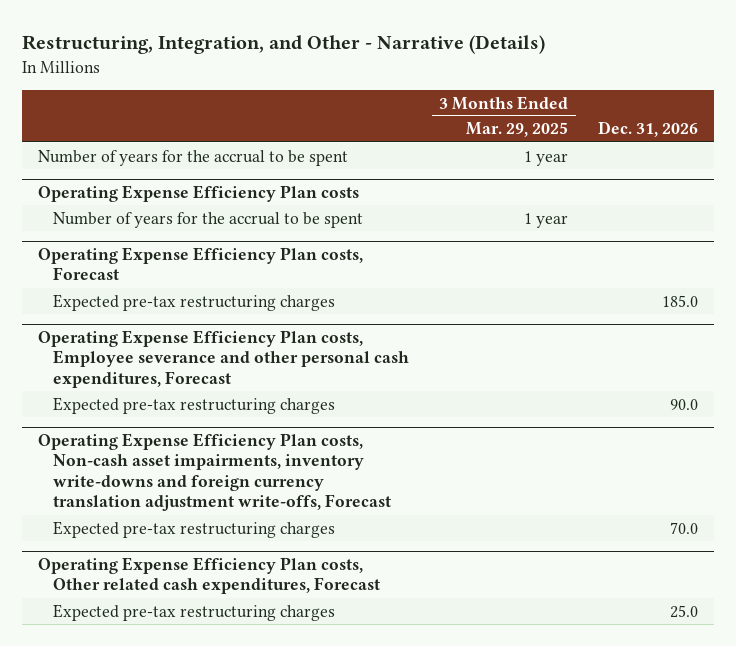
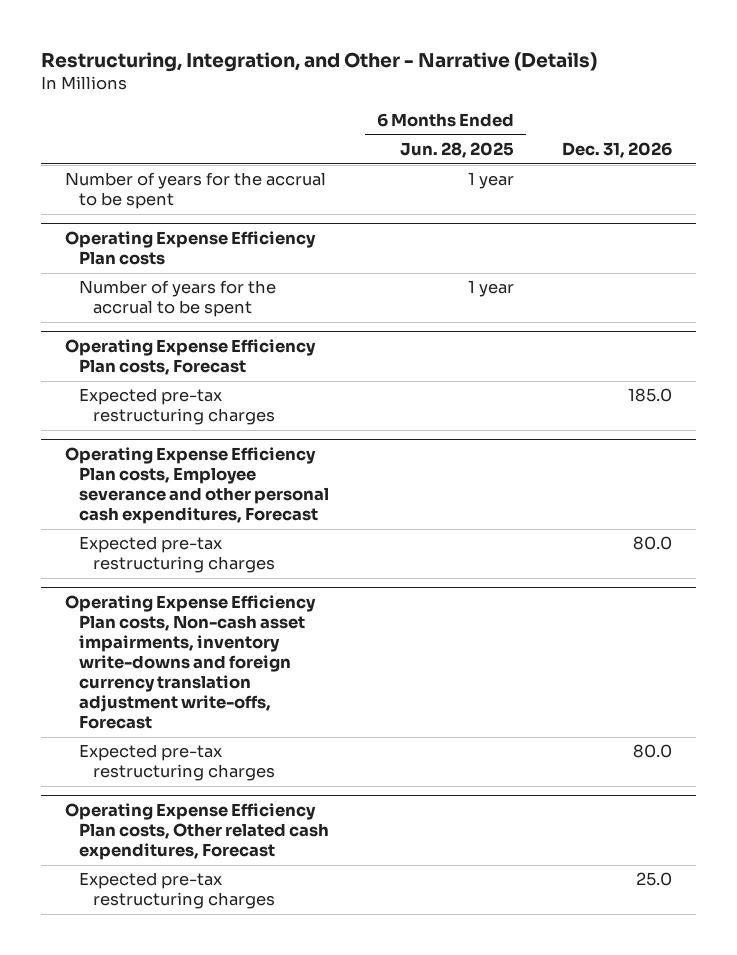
- | 3 Months Ended Mar. 29, 2025 | Dec. 31, 2026
+ | 6 Months Ended Jun. 28, 2025 | Dec. 31, 2026
@ Operating Expense Efficiency Plan costs, Employee severance and other personal cash expenditures, Forecast
- Expected pre-tax restructuring charges | | 90.0
+ Expected pre-tax restructuring charges | | 80.0
@ Operating Expense Efficiency Plan costs, Non-cash asset impairments, inventory write-downs and foreign currency translation adjustment write-offs, Forecast
- Expected pre-tax restructuring charges | | 70.0
+ Expected pre-tax restructuring charges | | 80.0

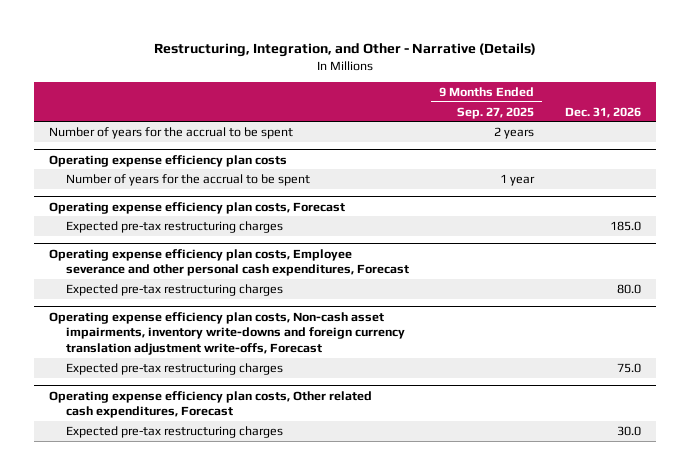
- | 6 Months Ended Jun. 28, 2025 | Dec. 31, 2026
+ | 9 Months Ended Sep. 27, 2025 | Dec. 31, 2026
- Operating Expense Efficiency Plan costs
+ Operating expense efficiency plan costs
- Operating Expense Efficiency Plan costs, Forecast
+ Operating expense efficiency plan costs, Forecast
- Operating Expense Efficiency Plan costs, Employee severance and other personal cash expenditures, Forecast
- Expected pre-tax restructuring charges | | 80.0
- Operating Expense Efficiency Plan costs, Non-cash asset impairments, inventory write-downs and foreign currency translation adjustment write-offs, Forecast
+ Operating expense efficiency plan costs, Employee severance and other personal cash expenditures, Forecast
- Operating Expense Efficiency Plan costs, Other related cash expenditures, Forecast
- Expected pre-tax restructuring charges | | 25.0
+ Operating expense efficiency plan costs, Non-cash asset impairments, inventory write-downs and foreign currency translation adjustment write-offs, Forecast
+ Expected pre-tax restructuring charges | | 75.0
+ Operating expense efficiency plan costs, Other related cash expenditures, Forecast
+ Expected pre-tax restructuring charges | | 30.0

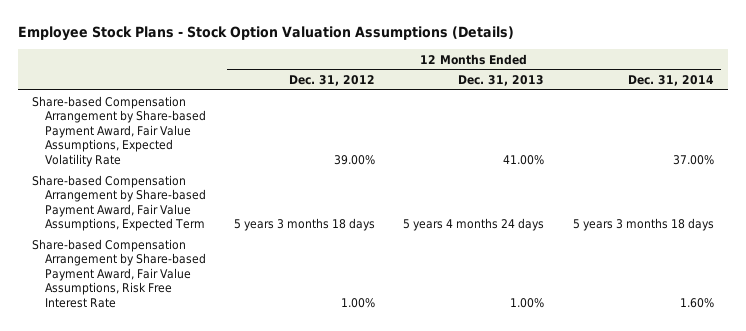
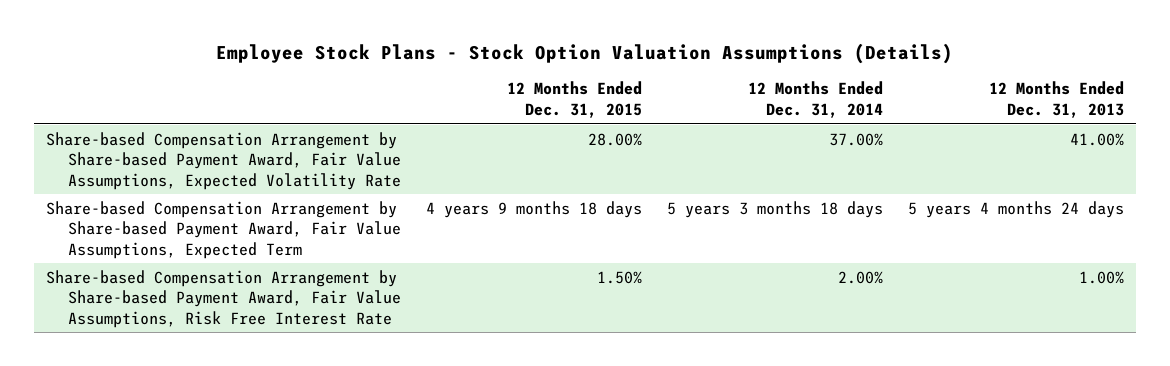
- | 12 Months Ended Dec. 31, 2012 | 12 Months Ended Dec. 31, 2013 | 12 Months Ended Dec. 31, 2014
+ | 12 Months Ended Dec. 31, 2015 | 12 Months Ended Dec. 31, 2014 | 12 Months Ended Dec. 31, 2013
- Share-based Compensation Arrangement by Share-based Payment Award, Fair Value Assumptions, Risk Free Interest Rate | 1.00% | 1.00% | 1.60%
+ Share-based Compensation Arrangement by Share-based Payment Award, Fair Value Assumptions, Risk Free Interest Rate | 1.50% | 2.00% | 1.00%

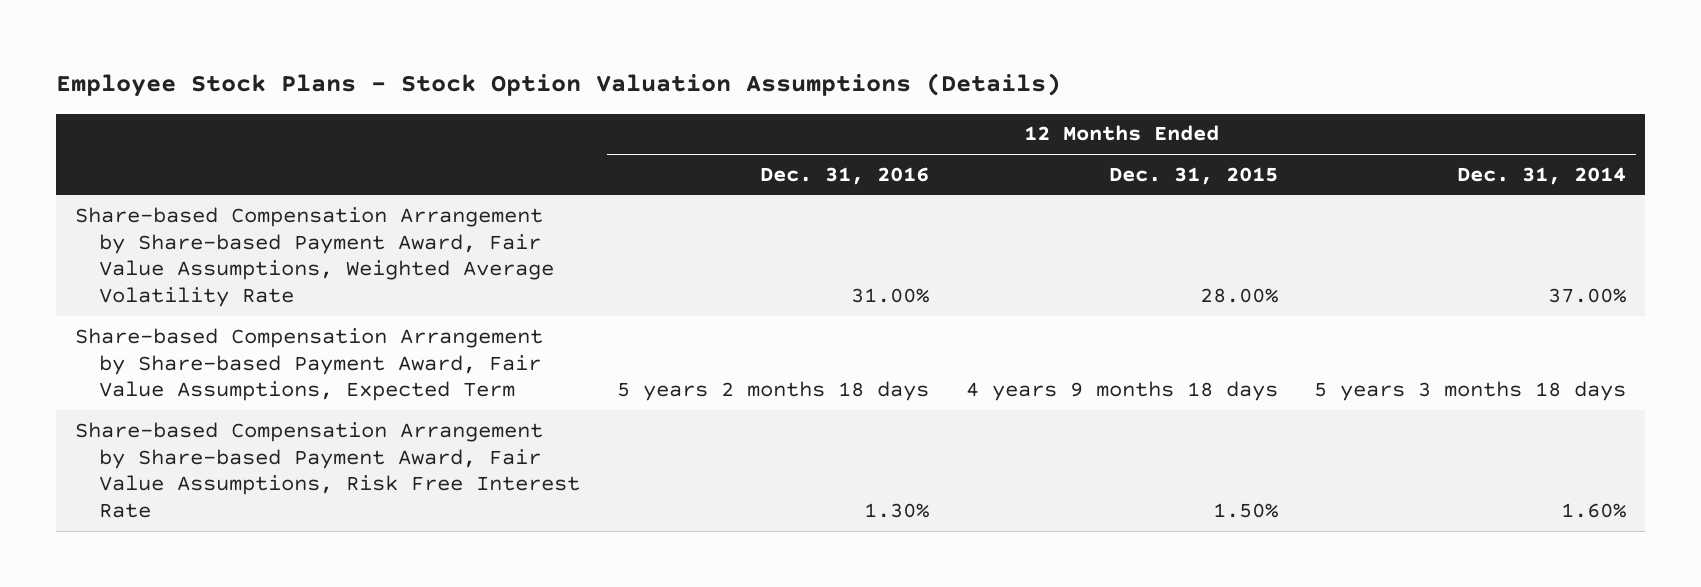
- | 12 Months Ended Dec. 31, 2015 | 12 Months Ended Dec. 31, 2014 | 12 Months Ended Dec. 31, 2013
+ | 12 Months Ended Dec. 31, 2016 | 12 Months Ended Dec. 31, 2015 | 12 Months Ended Dec. 31, 2014
- Share-based Compensation Arrangement by Share-based Payment Award, Fair Value Assumptions, Expected Volatility Rate | 28.00% | 37.00% | 41.00%
+ Share-based Compensation Arrangement by Share-based Payment Award, Fair Value Assumptions, Weighted Average Volatility Rate | 31.00% | 28.00% | 37.00%
- Share-based Compensation Arrangement by Share-based Payment Award, Fair Value Assumptions, Risk Free Interest Rate | 1.50% | 2.00% | 1.00%
+ Share-based Compensation Arrangement by Share-based Payment Award, Fair Value Assumptions, Risk Free Interest Rate | 1.30% | 1.50% | 1.60%

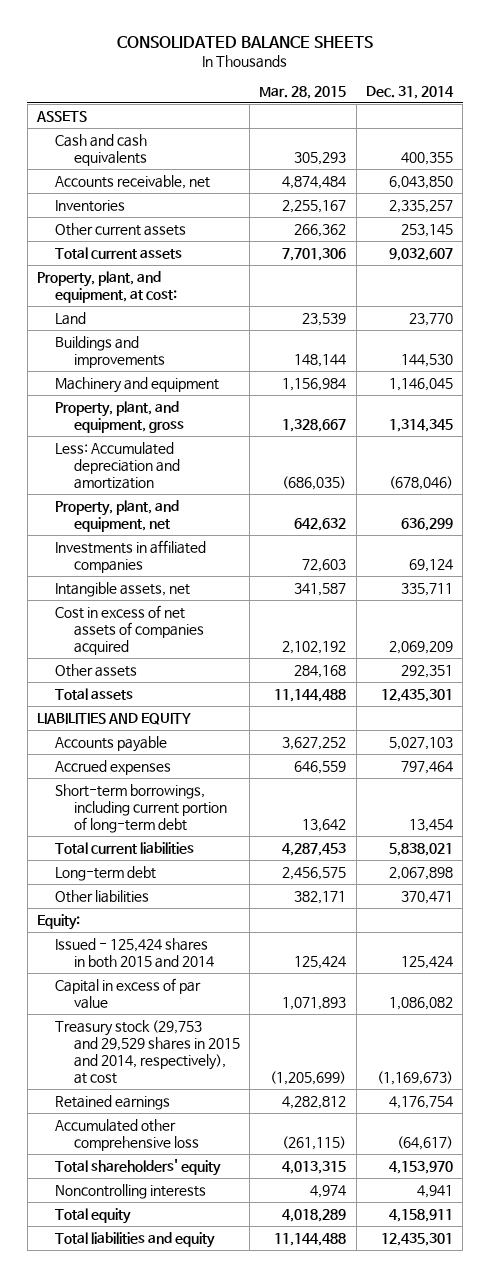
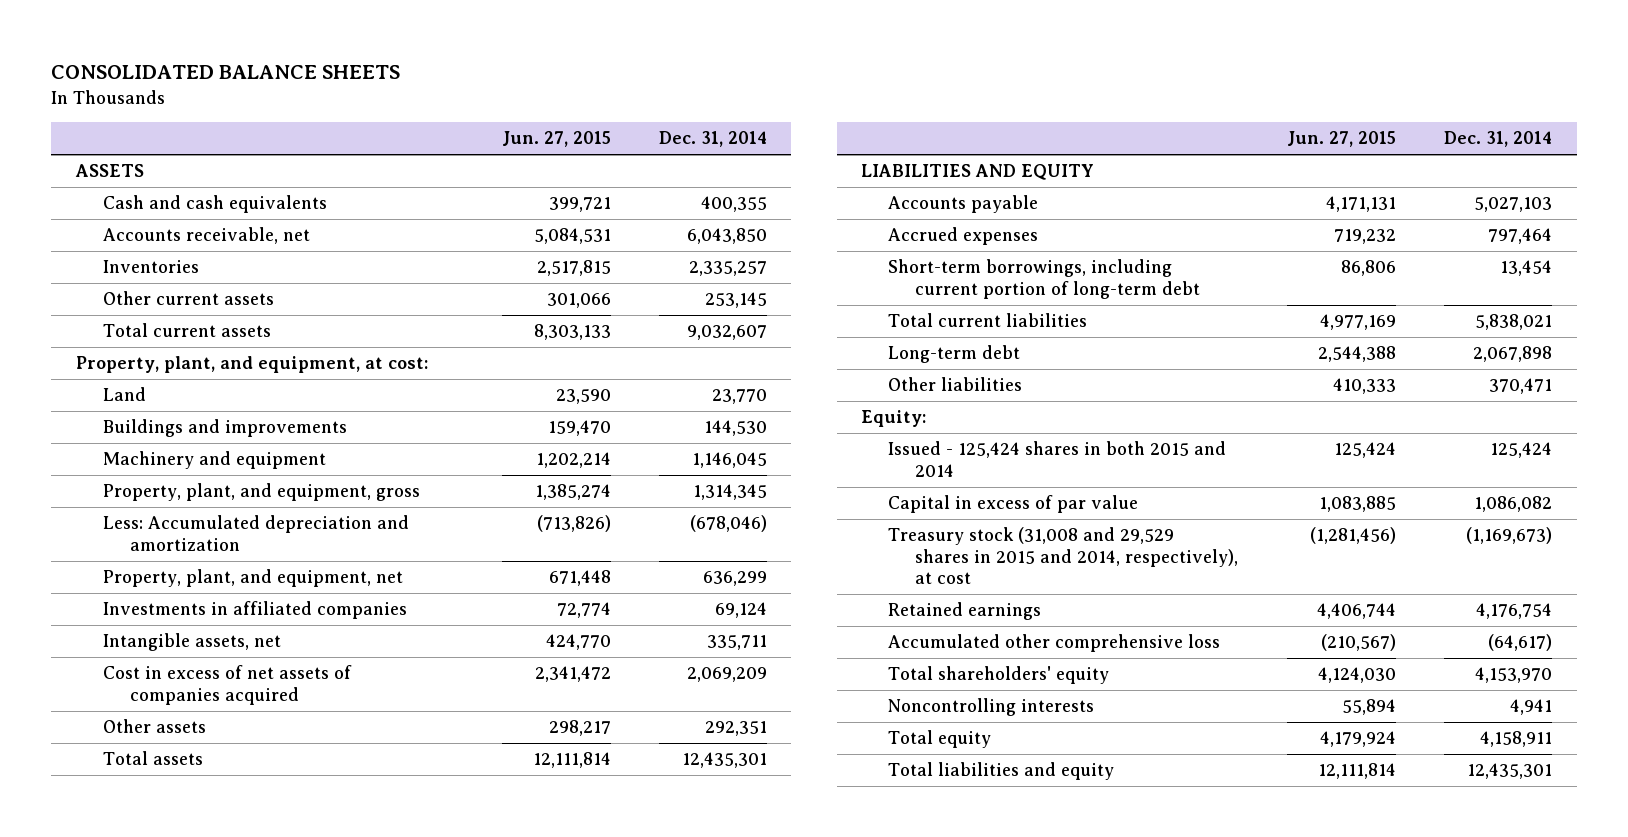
- | Mar. 28, 2015 | Dec. 31, 2014
+ | Jun. 27, 2015 | Dec. 31, 2014
- Treasury stock (29,753 and 29,529 shares in 2015 and 2014, respectively), at cost | (1,205,699) | (1,169,673)
+ Treasury stock (31,008 and 29,529 shares in 2015 and 2014, respectively), at cost | (1,281,456) | (1,169,673)

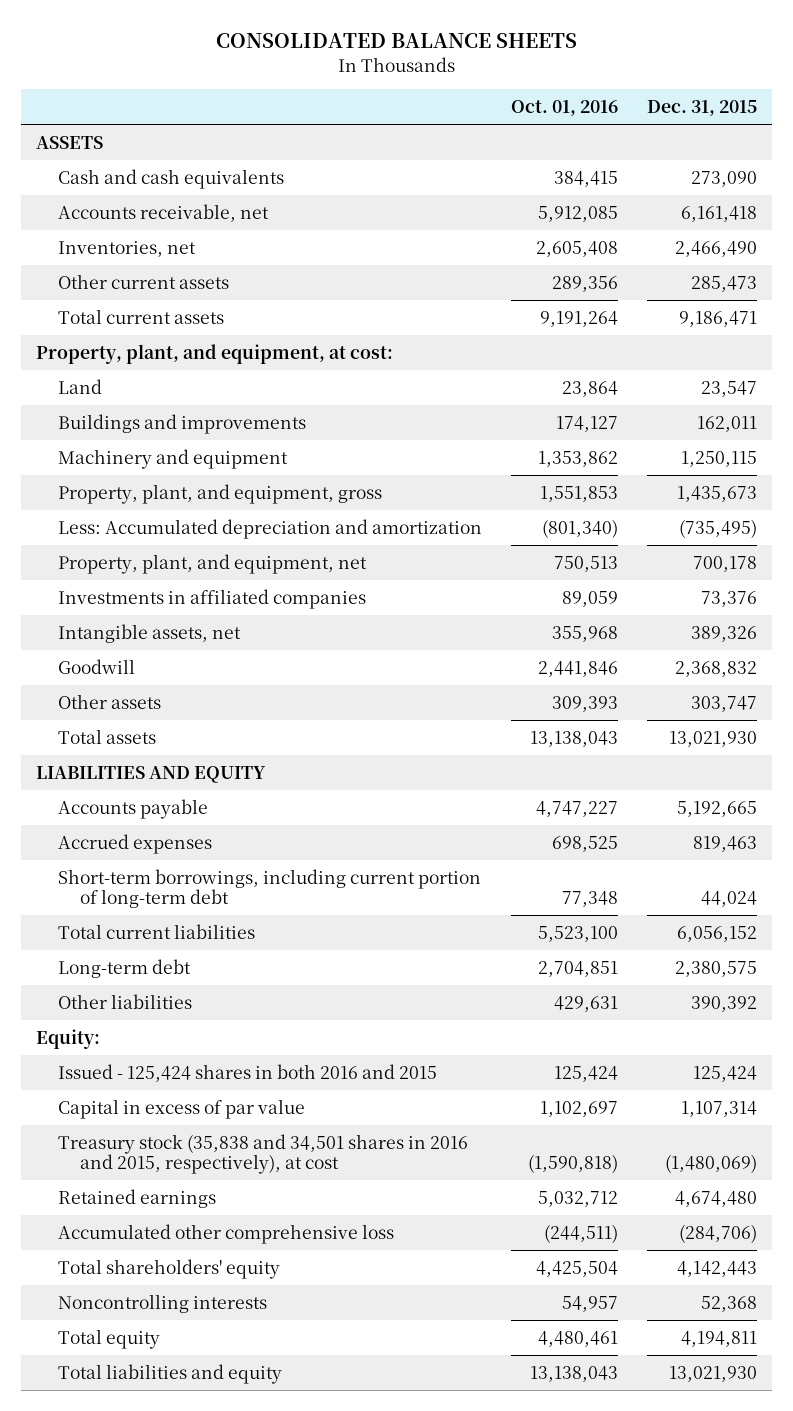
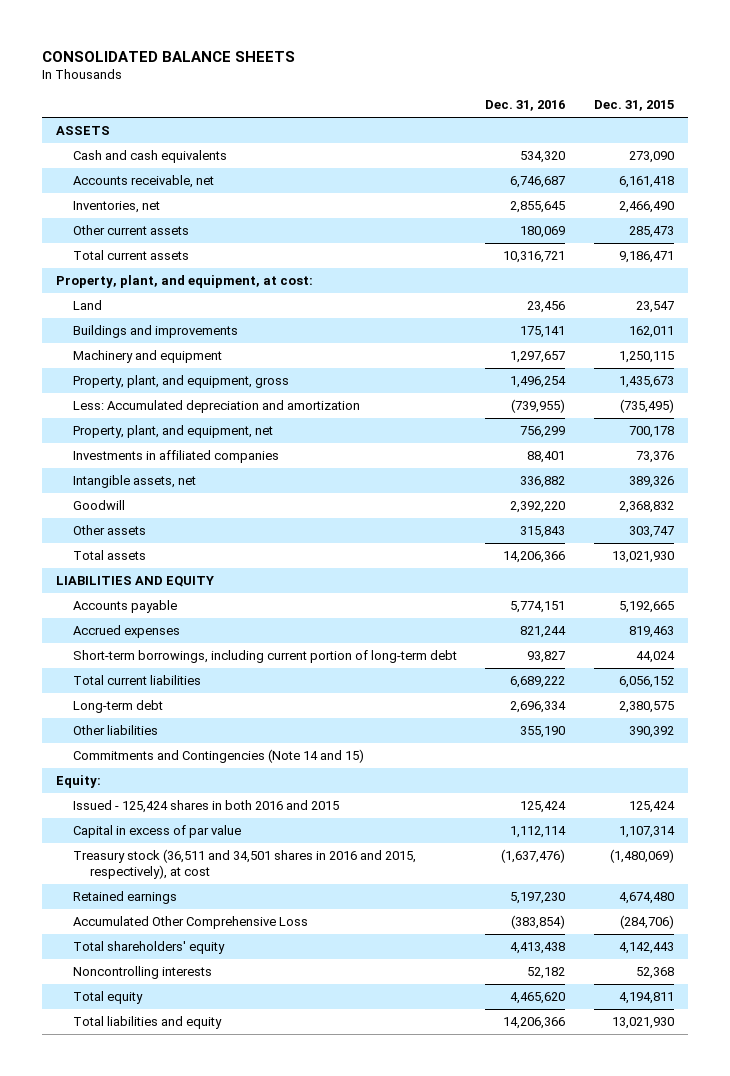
- | Oct. 01, 2016 | Dec. 31, 2015
+ | Dec. 31, 2016 | Dec. 31, 2015
+ Commitments and Contingencies (Note 14 and 15)
- Treasury stock (35,838 and 34,501 shares in 2016 and 2015, respectively), at cost | (1,590,818) | (1,480,069)
+ Treasury stock (36,511 and 34,501 shares in 2016 and 2015, respectively), at cost | (1,637,476) | (1,480,069)
- Accumulated other comprehensive loss | (244,511) | (284,706)
+ Accumulated Other Comprehensive Loss | (383,854) | (284,706)

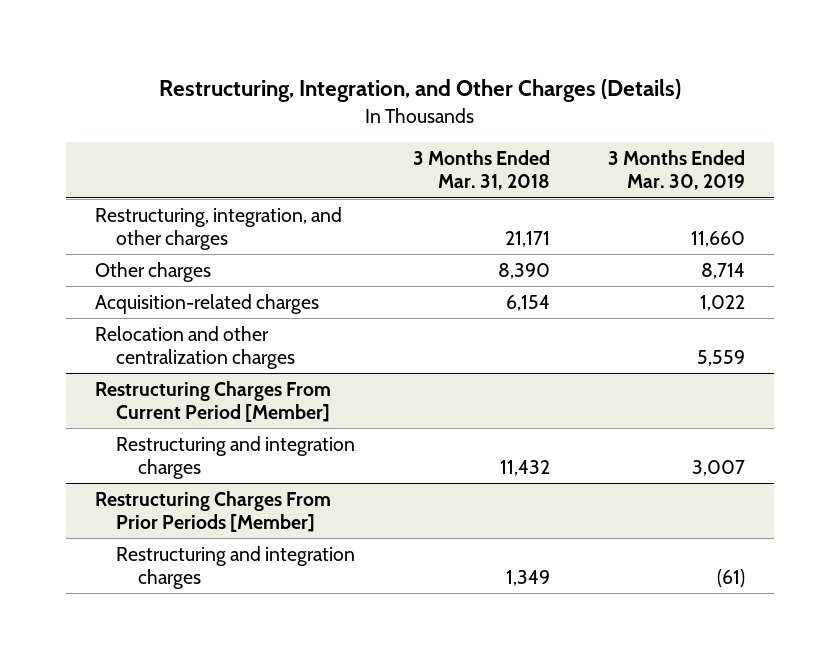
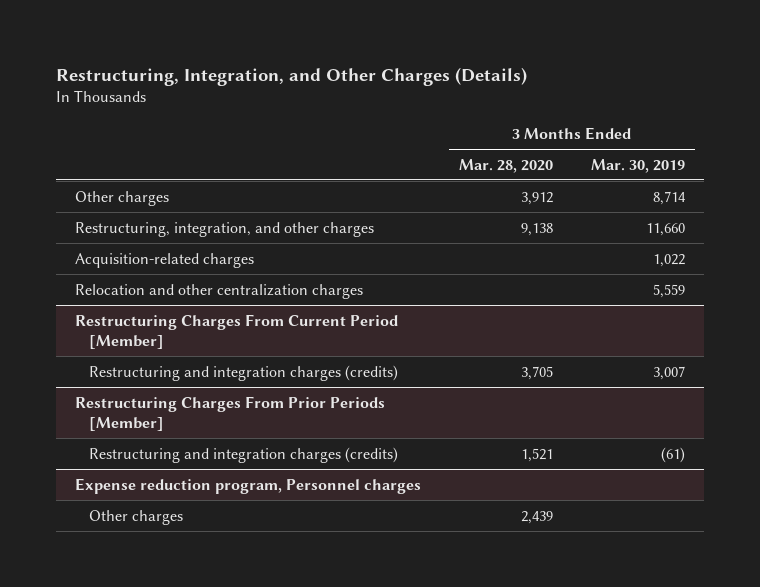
- | 3 Months Ended Mar. 31, 2018 | 3 Months Ended Mar. 30, 2019
+ | 3 Months Ended Mar. 28, 2020 | 3 Months Ended Mar. 30, 2019
moved down: Restructuring, integration, and other charges | 9,138 | 11,660
@ Restructuring Charges From Current Period [Member]
- Restructuring and integration charges | 11,432 | 3,007
+ Restructuring and integration charges (credits) | 3,705 | 3,007
@ Restructuring Charges From Prior Periods [Member]
- Restructuring and integration charges | 1,349 | (61)
+ Restructuring and integration charges (credits) | 1,521 | (61)
+ Expense reduction program, Personnel charges
+ Other charges | 2,439 |

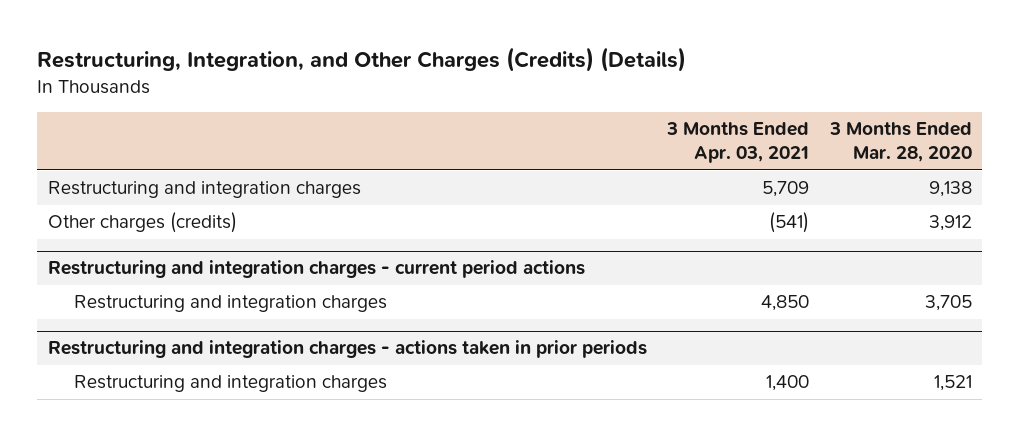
- Restructuring, Integration, and Other Charges (Details)
+ Restructuring, Integration, and Other Charges (Credits) (Details)
- | 3 Months Ended Mar. 28, 2020 | 3 Months Ended Mar. 30, 2019
+ | 3 Months Ended Apr. 03, 2021 | 3 Months Ended Mar. 28, 2020
- Other charges | 3,912 | 8,714
- Restructuring, integration, and other charges | 9,138 | 11,660
- Acquisition-related charges | | 1,022
- Relocation and other centralization charges | | 5,559
- Restructuring Charges From Current Period [Member]
- Restructuring and integration charges (credits) | 3,705 | 3,007
- Restructuring Charges From Prior Periods [Member]
- Restructuring and integration charges (credits) | 1,521 | (61)
- Expense reduction program, Personnel charges
- Other charges | 2,439 |
+ Restructuring and integration charges | 5,709 | 9,138
+ Other charges (credits) | (541) | 3,912
+ Restructuring and integration charges - current period actions
+ Restructuring and integration charges | 4,850 | 3,705
+ Restructuring and integration charges - actions taken in prior periods
+ Restructuring and integration charges | 1,400 | 1,521

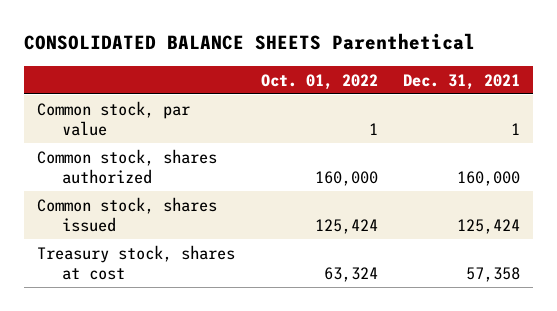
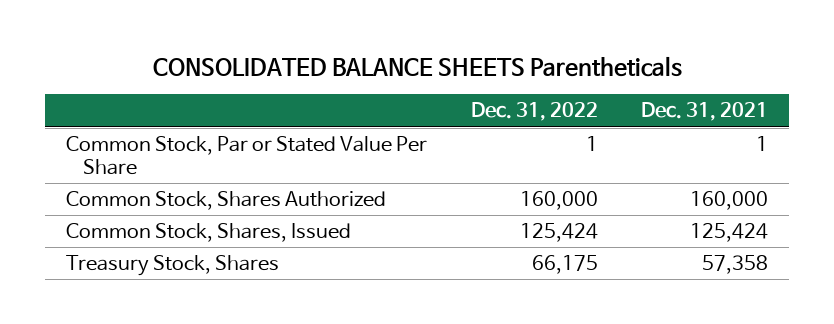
- CONSOLIDATED BALANCE SHEETS Parenthetical
+ CONSOLIDATED BALANCE SHEETS Parentheticals
- | Oct. 01, 2022 | Dec. 31, 2021
+ | Dec. 31, 2022 | Dec. 31, 2021
- Common stock, par value | 1 | 1
- Common stock, shares authorized | 160,000 | 160,000
- Common stock, shares issued | 125,424 | 125,424
- Treasury stock, shares at cost | 63,324 | 57,358
+ Common Stock, Par or Stated Value Per Share | 1 | 1
+ Common Stock, Shares Authorized | 160,000 | 160,000
+ Common Stock, Shares, Issued | 125,424 | 125,424
+ Treasury Stock, Shares | 66,175 | 57,358

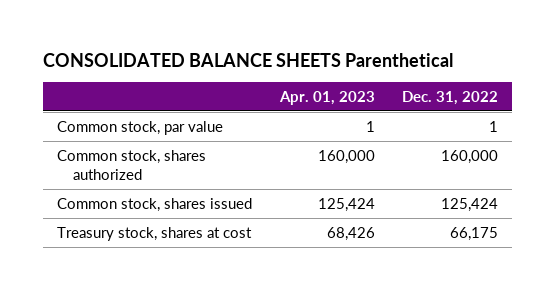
- CONSOLIDATED BALANCE SHEETS Parentheticals
+ CONSOLIDATED BALANCE SHEETS Parenthetical
- | Dec. 31, 2022 | Dec. 31, 2021
+ | Apr. 01, 2023 | Dec. 31, 2022
- Common Stock, Par or Stated Value Per Share | 1 | 1
- Common Stock, Shares Authorized | 160,000 | 160,000
- Common Stock, Shares, Issued | 125,424 | 125,424
- Treasury Stock, Shares | 66,175 | 57,358
+ Common stock, par value | 1 | 1
+ Common stock, shares authorized | 160,000 | 160,000
+ Common stock, shares issued | 125,424 | 125,424
+ Treasury stock, shares at cost | 68,426 | 66,175

